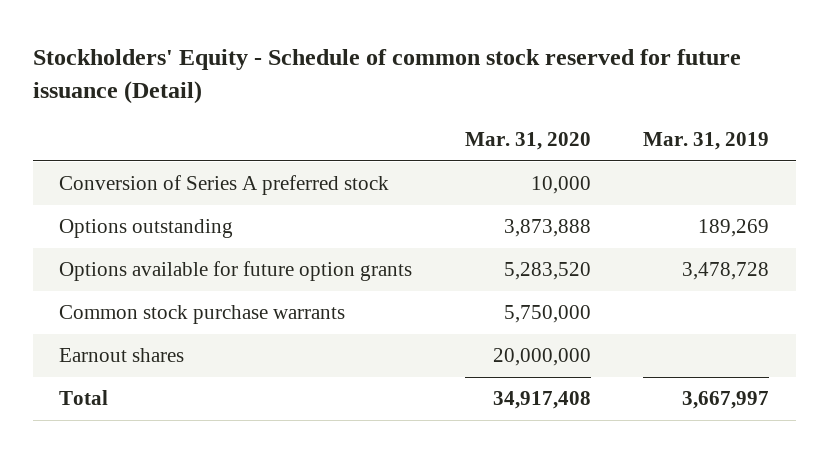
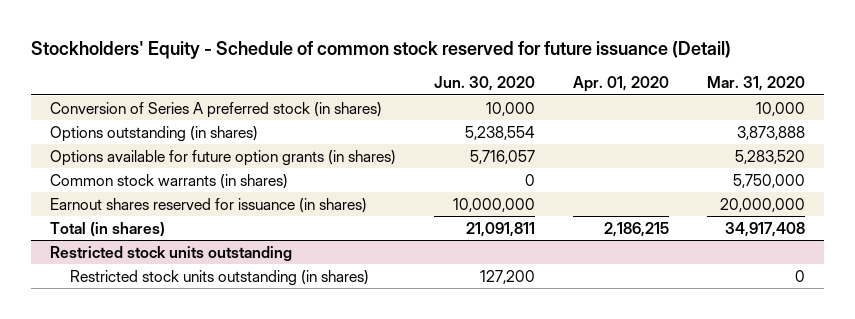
- | Mar. 31, 2020 | Mar. 31, 2019
+ | Jun. 30, 2020 | Apr. 01, 2020 | Mar. 31, 2020
- Conversion of Series A preferred stock | 10,000 |
- Options outstanding | 3,873,888 | 189,269
- Options available for future option grants | 5,283,520 | 3,478,728
- Common stock purchase warrants | 5,750,000 |
- Earnout shares | 20,000,000 |
- Total | 34,917,408 | 3,667,997
+ Conversion of Series A preferred stock (in shares) | 10,000 | | 10,000
+ Options outstanding (in shares) | 5,238,554 | | 3,873,888
+ Options available for future option grants (in shares) | 5,716,057 | | 5,283,520
+ Common stock warrants (in shares) | 0 | | 5,750,000
+ Earnout shares reserved for issuance (in shares) | 10,000,000 | | 20,000,000
+ Total (in shares) | 21,091,811 | 2,186,215 | 34,917,408
+ Restricted stock units outstanding
+ Restricted stock units outstanding (in shares) | 127,200 | | 0

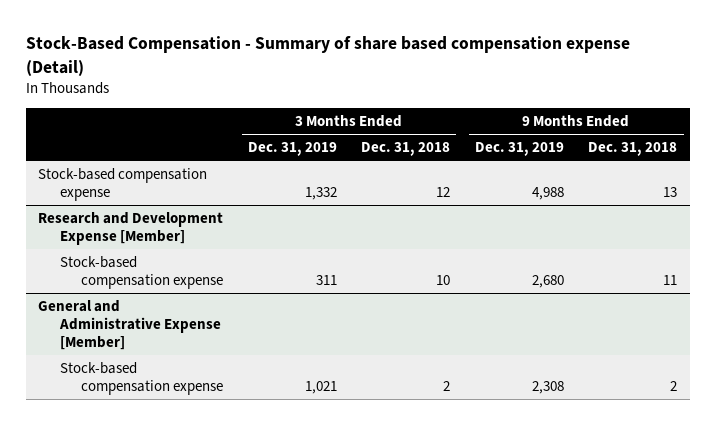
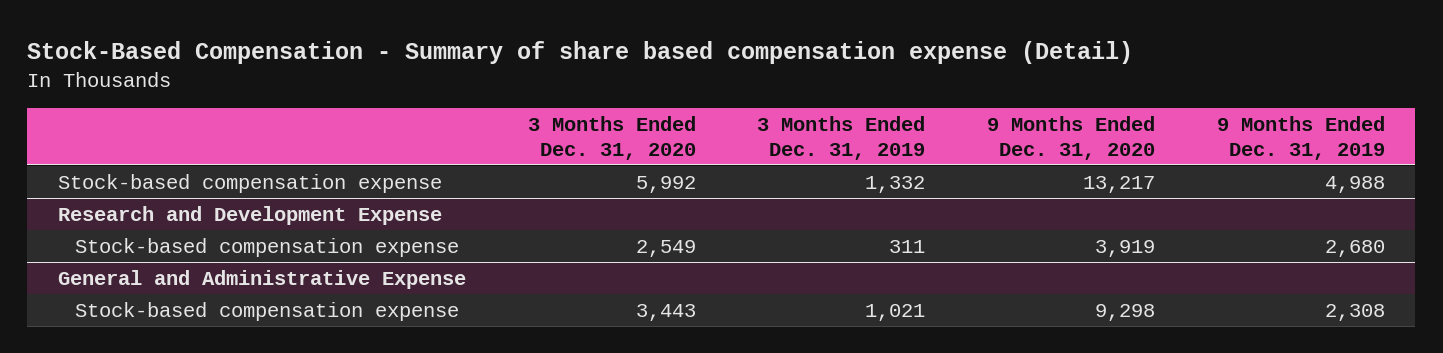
- | 3 Months Ended Dec. 31, 2019 | 3 Months Ended Dec. 31, 2018 | 9 Months Ended Dec. 31, 2019 | 9 Months Ended Dec. 31, 2018
+ | 3 Months Ended Dec. 31, 2020 | 3 Months Ended Dec. 31, 2019 | 9 Months Ended Dec. 31, 2020 | 9 Months Ended Dec. 31, 2019
- Research and Development Expense [Member]
+ Research and Development Expense
- General and Administrative Expense [Member]
+ General and Administrative Expense

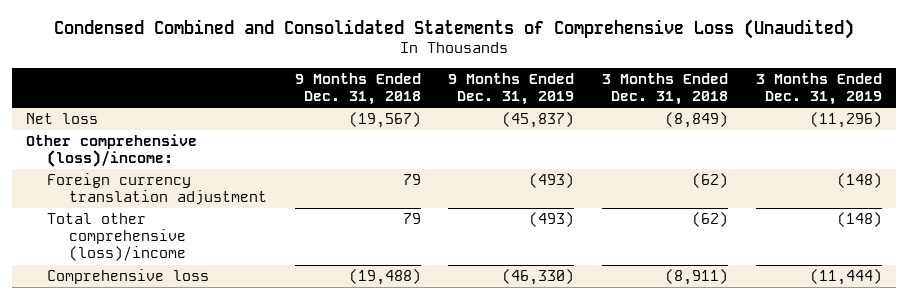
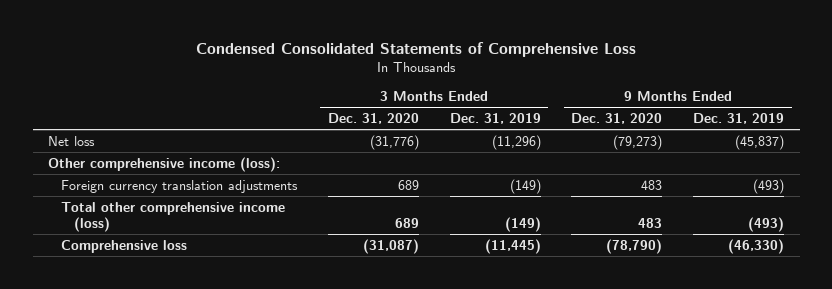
- Condensed Combined and Consolidated Statements of Comprehensive Loss (Unaudited)
+ Condensed Consolidated Statements of Comprehensive Loss
- | 9 Months Ended Dec. 31, 2018 | 9 Months Ended Dec. 31, 2019 | 3 Months Ended Dec. 31, 2018 | 3 Months Ended Dec. 31, 2019
+ | 3 Months Ended Dec. 31, 2020 | 3 Months Ended Dec. 31, 2019 | 9 Months Ended Dec. 31, 2020 | 9 Months Ended Dec. 31, 2019
- Other comprehensive (loss)/income:
- Foreign currency translation adjustment | 79 | (493) | (62) | (148)
- Total other comprehensive (loss)/income | 79 | (493) | (62) | (148)
- Comprehensive loss | (19,488) | (46,330) | (8,911) | (11,444)
+ Other comprehensive income (loss):
+ Foreign currency translation adjustments | 689 | (149) | 483 | (493)
+ Total other comprehensive income (loss) | 689 | (149) | 483 | (493)
+ Comprehensive loss | (31,087) | (11,445) | (78,790) | (46,330)

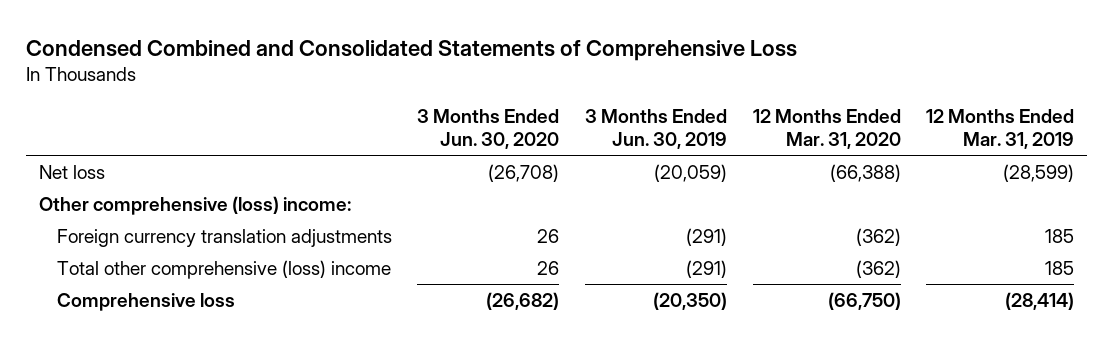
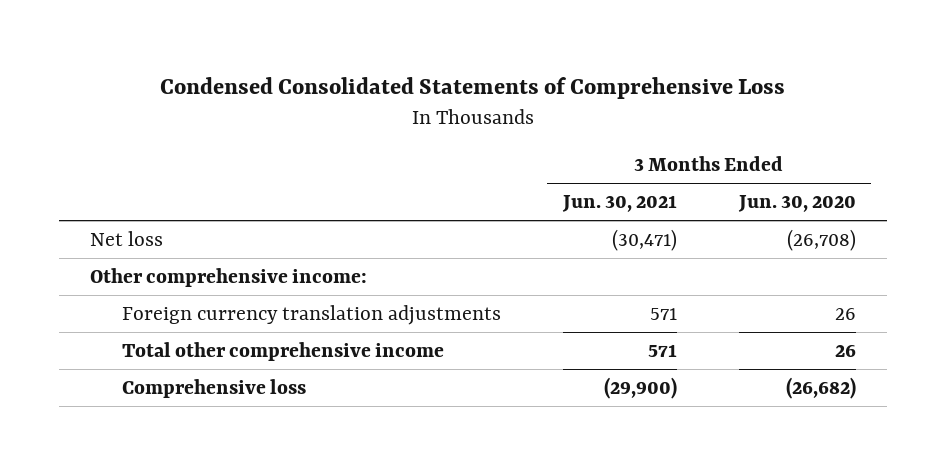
- Condensed Combined and Consolidated Statements of Comprehensive Loss
+ Condensed Consolidated Statements of Comprehensive Loss
- | 3 Months Ended Jun. 30, 2020 | 3 Months Ended Jun. 30, 2019 | 12 Months Ended Mar. 31, 2020 | 12 Months Ended Mar. 31, 2019
+ | 3 Months Ended Jun. 30, 2021 | 3 Months Ended Jun. 30, 2020
- Other comprehensive (loss) income:
+ Other comprehensive income:
- Total other comprehensive (loss) income | 26 | (291) | (362) | 185
+ Total other comprehensive income | 571 | 26

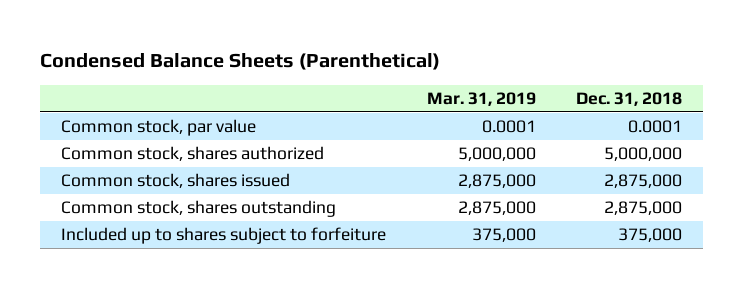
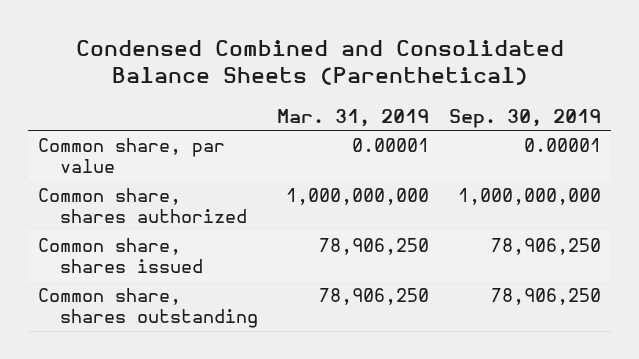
- Condensed Balance Sheets (Parenthetical)
+ Condensed Combined and Consolidated Balance Sheets (Parenthetical)
- | Mar. 31, 2019 | Dec. 31, 2018
+ | Mar. 31, 2019 | Sep. 30, 2019
- Common stock, par value | 0.0001 | 0.0001
- Common stock, shares authorized | 5,000,000 | 5,000,000
- Common stock, shares issued | 2,875,000 | 2,875,000
- Common stock, shares outstanding | 2,875,000 | 2,875,000
- Included up to shares subject to forfeiture | 375,000 | 375,000
+ Common share, par value | 0.00001 | 0.00001
+ Common share, shares authorized | 1,000,000,000 | 1,000,000,000
+ Common share, shares issued | 78,906,250 | 78,906,250
+ Common share, shares outstanding | 78,906,250 | 78,906,250

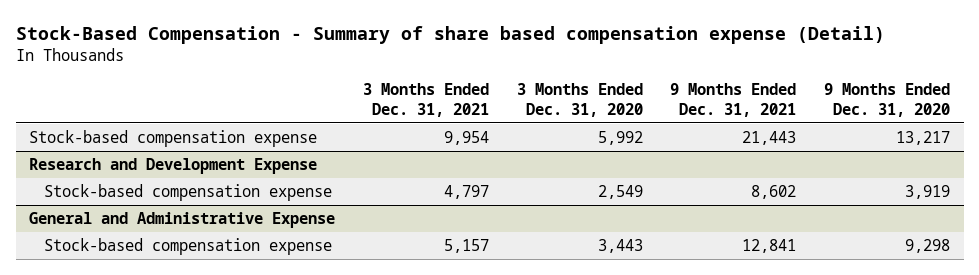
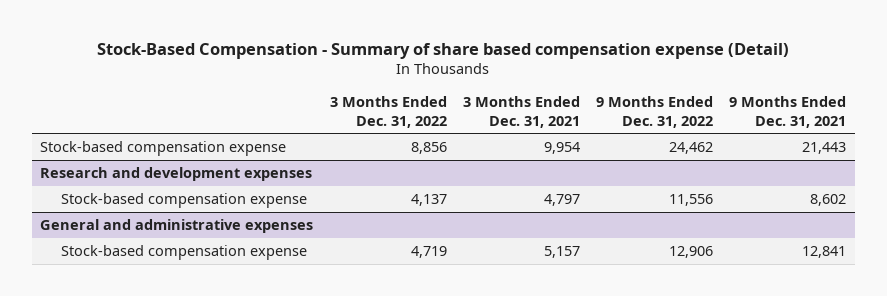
- | 3 Months Ended Dec. 31, 2021 | 3 Months Ended Dec. 31, 2020 | 9 Months Ended Dec. 31, 2021 | 9 Months Ended Dec. 31, 2020
+ | 3 Months Ended Dec. 31, 2022 | 3 Months Ended Dec. 31, 2021 | 9 Months Ended Dec. 31, 2022 | 9 Months Ended Dec. 31, 2021
- Research and Development Expense
+ Research and development expenses
- General and Administrative Expense
+ General and administrative expenses

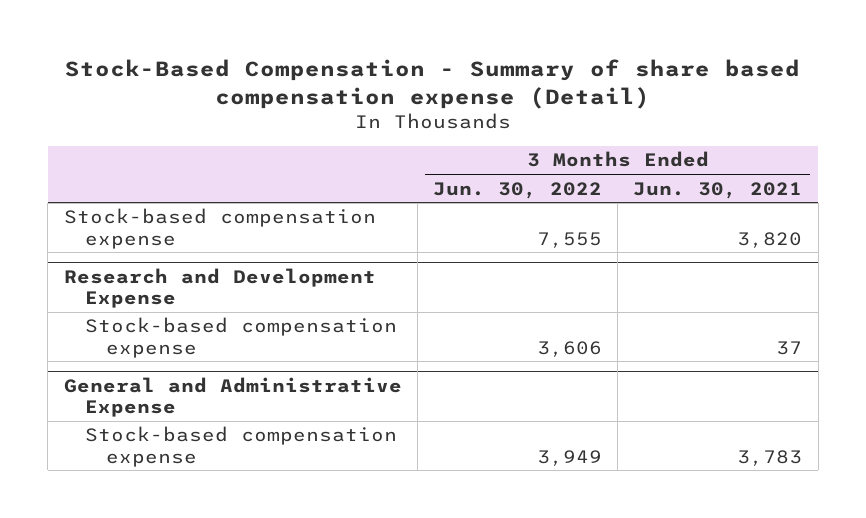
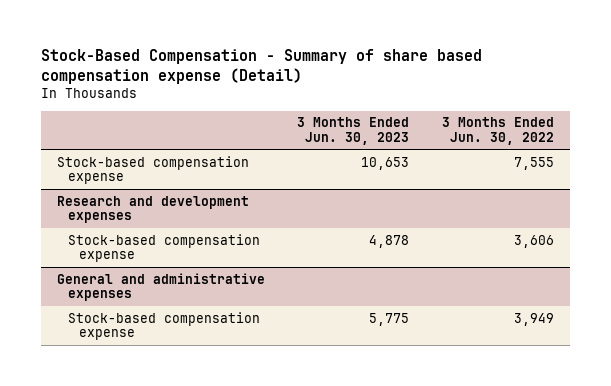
- | 3 Months Ended Jun. 30, 2022 | 3 Months Ended Jun. 30, 2021
+ | 3 Months Ended Jun. 30, 2023 | 3 Months Ended Jun. 30, 2022
- Research and Development Expense
+ Research and development expenses
- General and Administrative Expense
+ General and administrative expenses

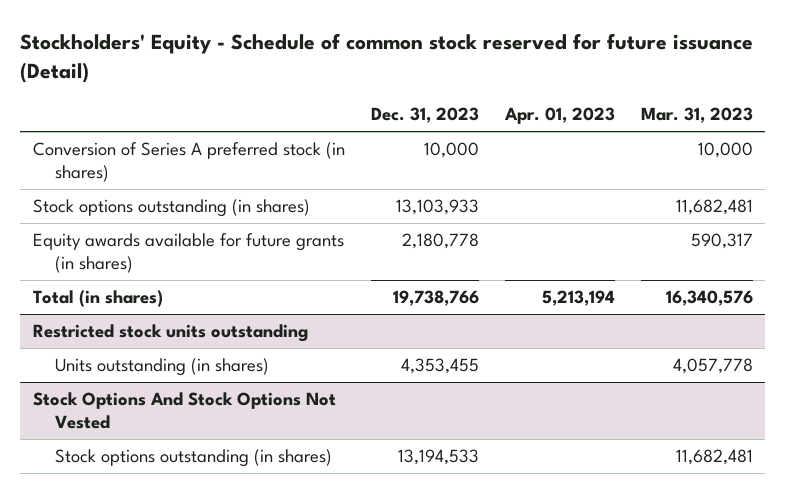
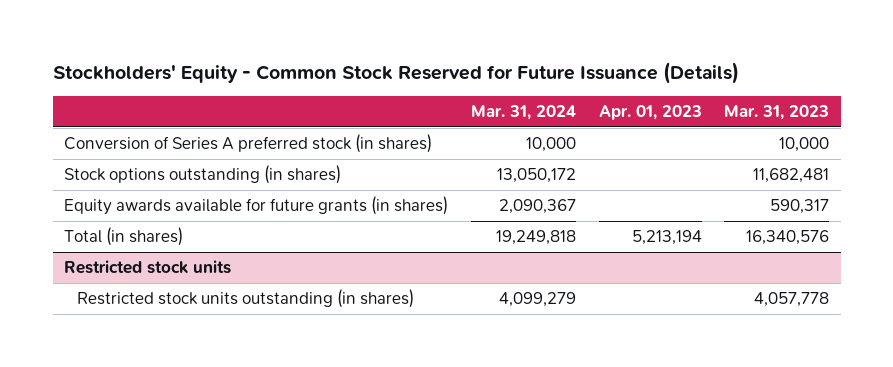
- Stockholders' Equity - Schedule of common stock reserved for future issuance (Detail)
+ Stockholders' Equity - Common Stock Reserved for Future Issuance (Details)
- | Dec. 31, 2023 | Apr. 01, 2023 | Mar. 31, 2023
+ | Mar. 31, 2024 | Apr. 01, 2023 | Mar. 31, 2023
- Restricted stock units outstanding
- Units outstanding (in shares) | 4,353,455 | | 4,057,778
- Stock Options And Stock Options Not Vested
- Stock options outstanding (in shares) | 13,194,533 | | 11,682,481
+ Restricted stock units
+ Restricted stock units outstanding (in shares) | 4,099,279 | | 4,057,778

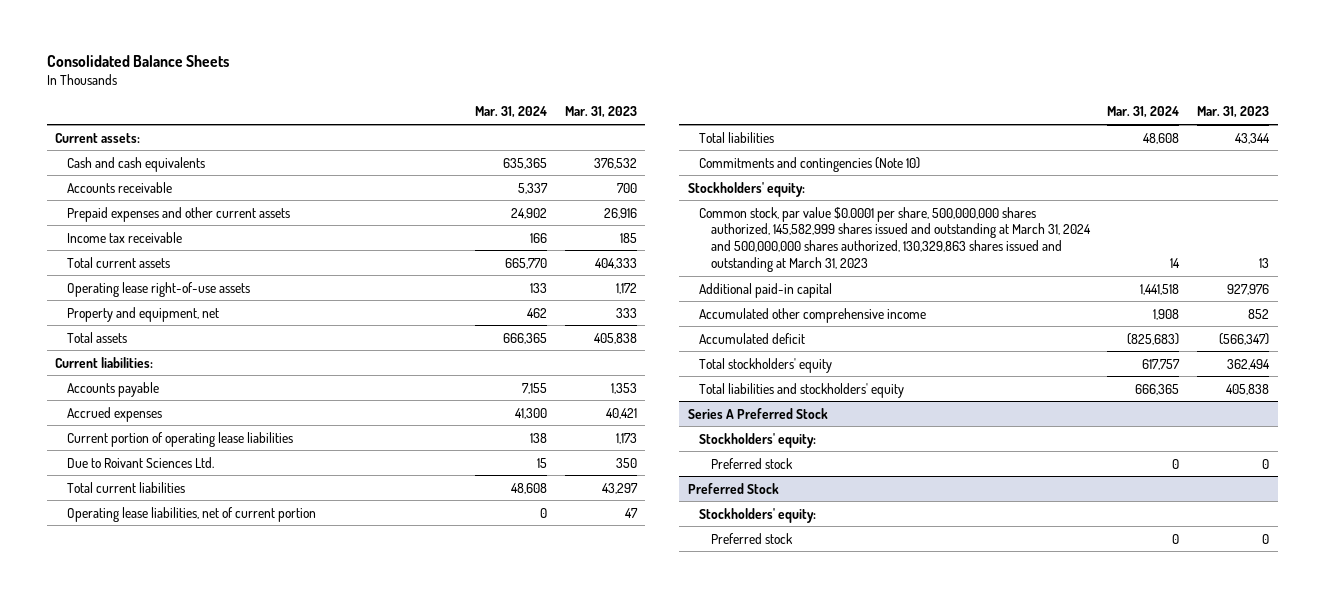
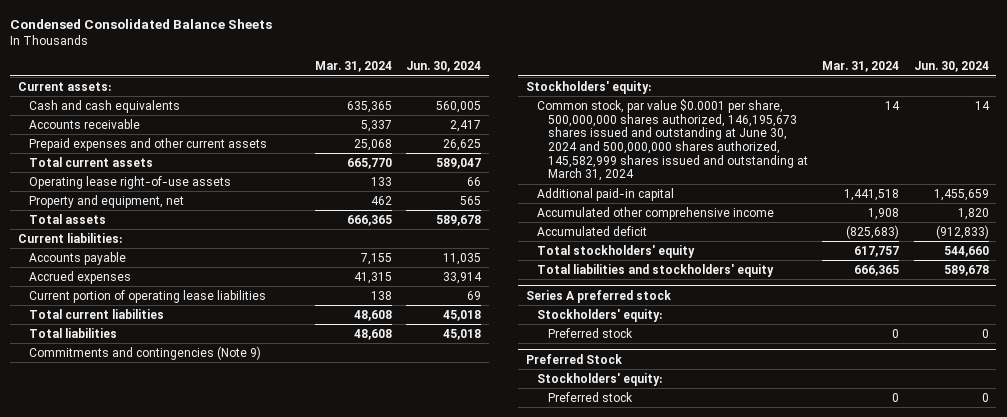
- Consolidated Balance Sheets
+ Condensed Consolidated Balance Sheets
- | Mar. 31, 2024 | Mar. 31, 2023
+ | Mar. 31, 2024 | Jun. 30, 2024
- Prepaid expenses and other current assets | 24,902 | 26,916
- Income tax receivable | 166 | 185
+ Prepaid expenses and other current assets | 25,068 | 26,625
- Accrued expenses | 41,300 | 40,421
+ Accrued expenses | 41,315 | 33,914
- Due to Roivant Sciences Ltd. | 15 | 350
- Operating lease liabilities, net of current portion | 0 | 47
- Commitments and contingencies (Note 10)
+ Commitments and contingencies (Note 9)
- Common stock, par value $0.0001 per share, 500,000,000 shares authorized, 145,582,999 shares issued and outstanding at March 31, 2024 and 500,000,000 shares authorized, 130,329,863 shares issued and outstanding at March 31, 2023 | 14 | 13
+ Common stock, par value $0.0001 per share, 500,000,000 shares authorized, 146,195,673 shares issued and outstanding at June 30, 2024 and 500,000,000 shares authorized, 145,582,999 shares issued and outstanding at March 31, 2024 | 14 | 14
- Series A Preferred Stock
+ Series A preferred stock

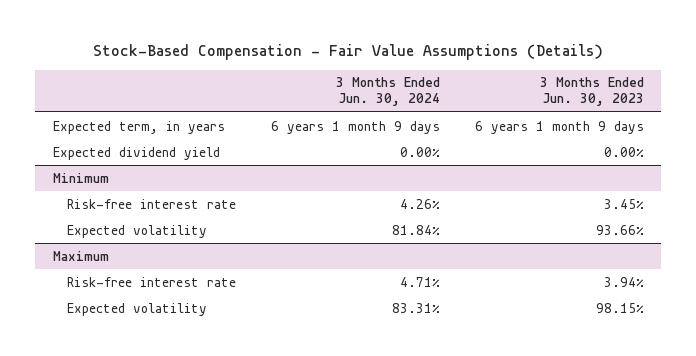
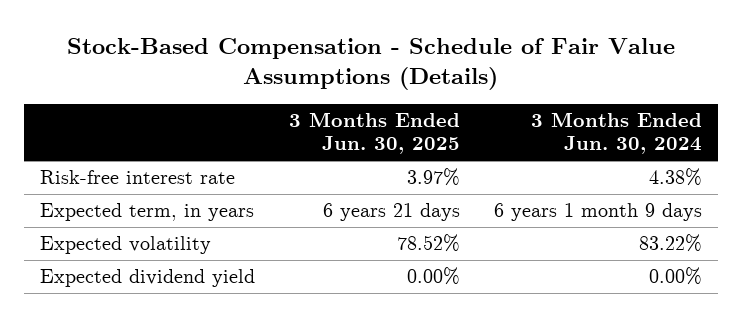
- Stock-Based Compensation - Fair Value Assumptions (Details)
+ Stock-Based Compensation - Schedule of Fair Value Assumptions (Details)
- | 3 Months Ended Jun. 30, 2024 | 3 Months Ended Jun. 30, 2023
+ | 3 Months Ended Jun. 30, 2025 | 3 Months Ended Jun. 30, 2024
+ Risk-free interest rate | 3.97% | 4.38%
+ Expected volatility | 78.52% | 83.22%
- Minimum
- Risk-free interest rate | 4.26% | 3.45%
- Expected volatility | 81.84% | 93.66%
- Maximum
- Risk-free interest rate | 4.71% | 3.94%
- Expected volatility | 83.31% | 98.15%

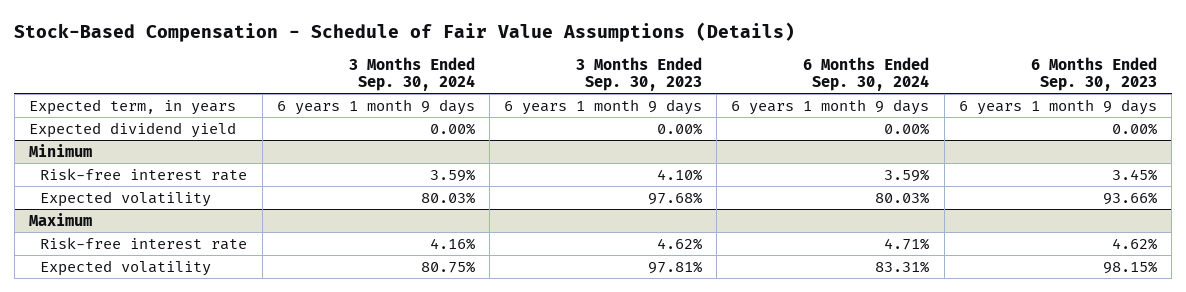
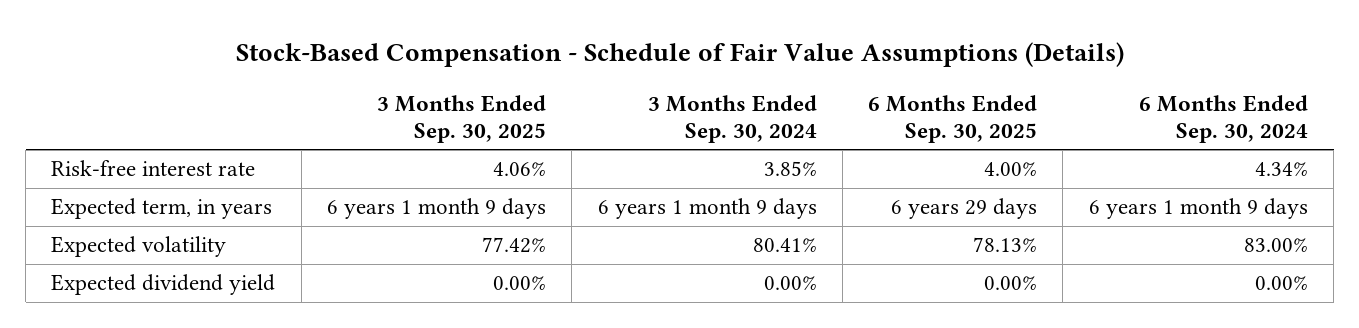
- | 3 Months Ended Sep. 30, 2024 | 3 Months Ended Sep. 30, 2023 | 6 Months Ended Sep. 30, 2024 | 6 Months Ended Sep. 30, 2023
+ | 3 Months Ended Sep. 30, 2025 | 3 Months Ended Sep. 30, 2024 | 6 Months Ended Sep. 30, 2025 | 6 Months Ended Sep. 30, 2024
+ Risk-free interest rate | 4.06% | 3.85% | 4.00% | 4.34%
+ Expected volatility | 77.42% | 80.41% | 78.13% | 83.00%
- Minimum
- Risk-free interest rate | 3.59% | 4.10% | 3.59% | 3.45%
- Expected volatility | 80.03% | 97.68% | 80.03% | 93.66%
- Maximum
- Risk-free interest rate | 4.16% | 4.62% | 4.71% | 4.62%
- Expected volatility | 80.75% | 97.81% | 83.31% | 98.15%

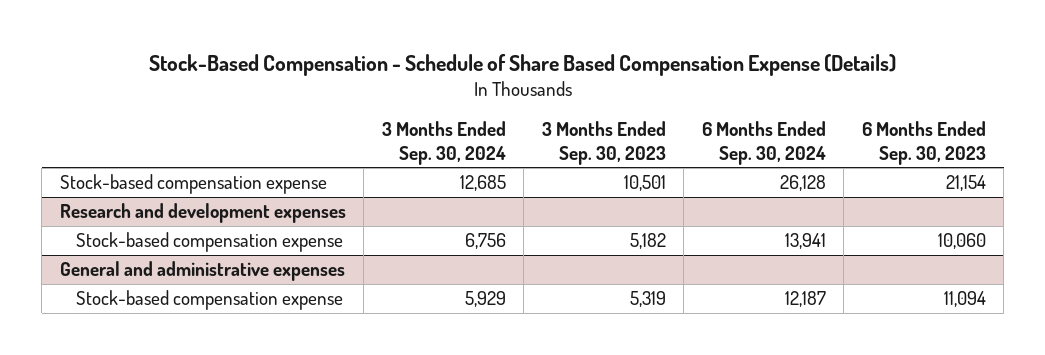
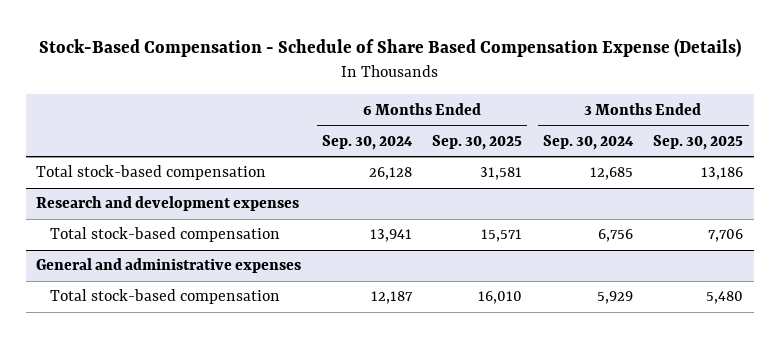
- | 3 Months Ended Sep. 30, 2024 | 3 Months Ended Sep. 30, 2023 | 6 Months Ended Sep. 30, 2024 | 6 Months Ended Sep. 30, 2023
+ | 6 Months Ended Sep. 30, 2024 | 6 Months Ended Sep. 30, 2025 | 3 Months Ended Sep. 30, 2024 | 3 Months Ended Sep. 30, 2025
- Stock-based compensation expense | 12,685 | 10,501 | 26,128 | 21,154
+ Total stock-based compensation | 26,128 | 31,581 | 12,685 | 13,186
@ Research and development expenses
- Stock-based compensation expense | 6,756 | 5,182 | 13,941 | 10,060
+ Total stock-based compensation | 13,941 | 15,571 | 6,756 | 7,706
@ General and administrative expenses
- Stock-based compensation expense | 5,929 | 5,319 | 12,187 | 11,094
+ Total stock-based compensation | 12,187 | 16,010 | 5,929 | 5,480

